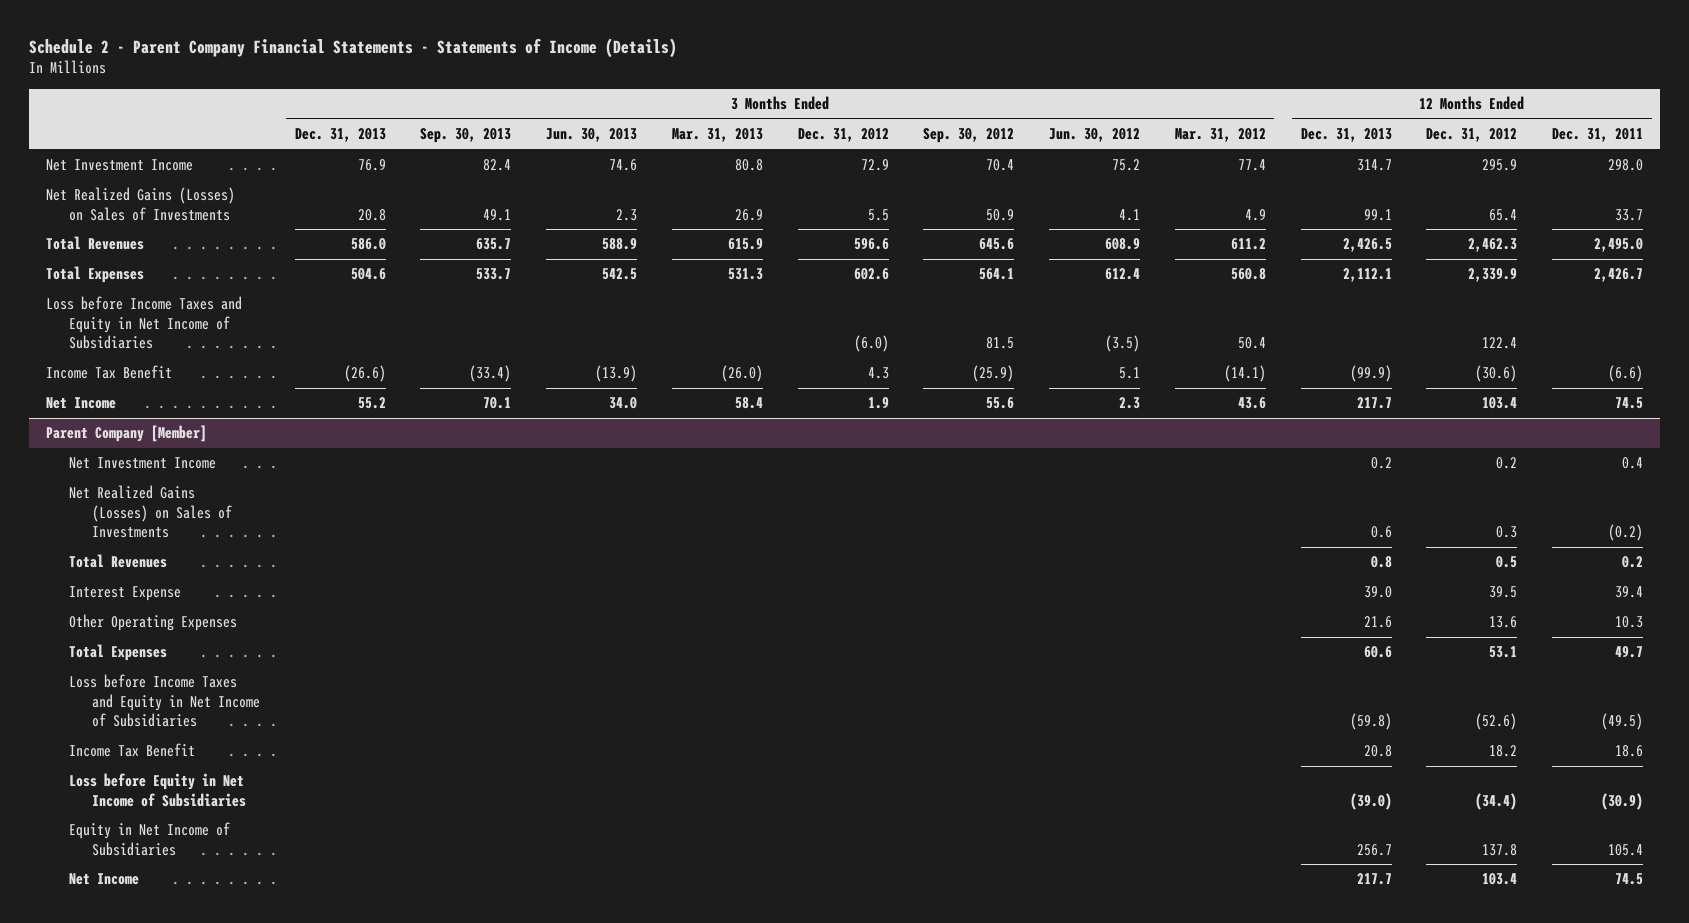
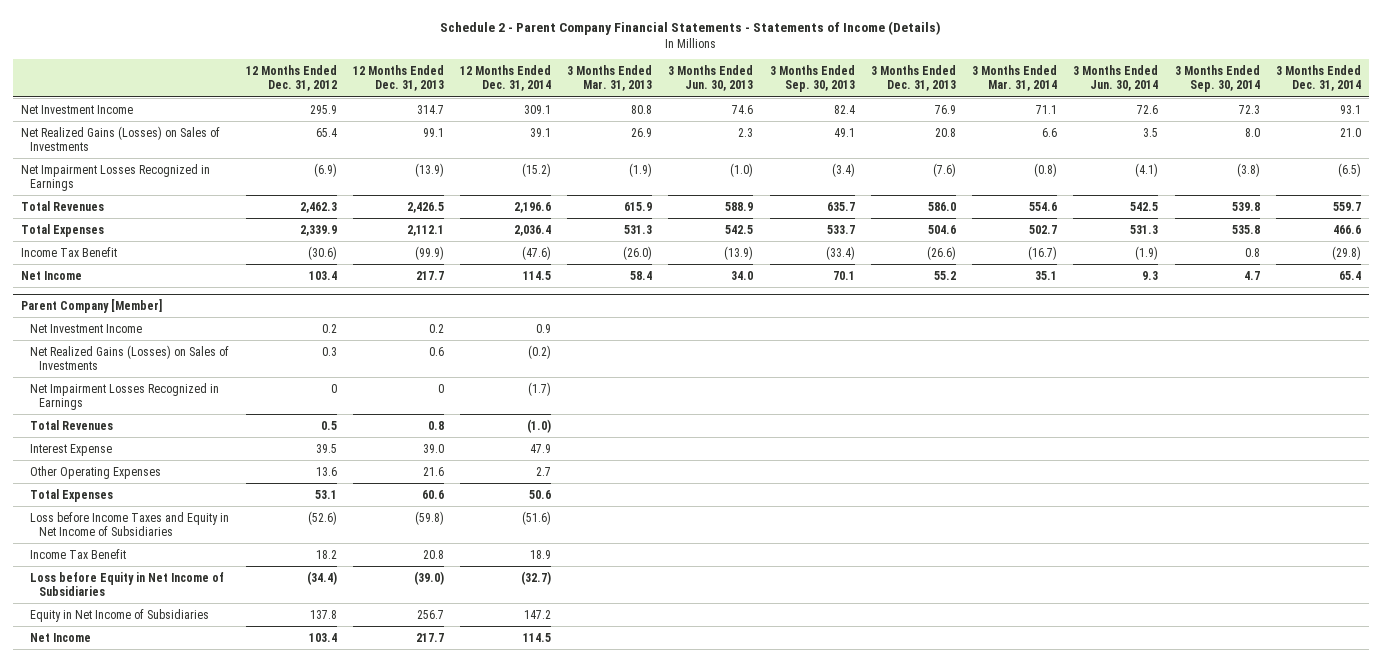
- | 3 Months Ended Dec. 31, 2013 | 3 Months Ended Sep. 30, 2013 | 3 Months Ended Jun. 30, 2013 | 3 Months Ended Mar. 31, 2013 | 3 Months Ended Dec. 31, 2012 | 3 Months Ended Sep. 30, 2012 | 3 Months Ended Jun. 30, 2012 | 3 Months Ended Mar. 31, 2012 | 12 Months Ended Dec. 31, 2013 | 12 Months Ended Dec. 31, 2012 | 12 Months Ended Dec. 31, 2011
+ | 12 Months Ended Dec. 31, 2012 | 12 Months Ended Dec. 31, 2013 | 12 Months Ended Dec. 31, 2014 | 3 Months Ended Mar. 31, 2013 | 3 Months Ended Jun. 30, 2013 | 3 Months Ended Sep. 30, 2013 | 3 Months Ended Dec. 31, 2013 | 3 Months Ended Mar. 31, 2014 | 3 Months Ended Jun. 30, 2014 | 3 Months Ended Sep. 30, 2014 | 3 Months Ended Dec. 31, 2014
+ Net Impairment Losses Recognized in Earnings | (6.9) | (13.9) | (15.2) | (1.9) | (1.0) | (3.4) | (7.6) | (0.8) | (4.1) | (3.8) | (6.5)
- Loss before Income Taxes and Equity in Net Income of Subsidiaries | | | | | (6.0) | 81.5 | (3.5) | 50.4 | | 122.4 |
@ Parent Company [Member]
+ Net Impairment Losses Recognized in Earnings | 0 | 0 | (1.7) | | | | | | | |

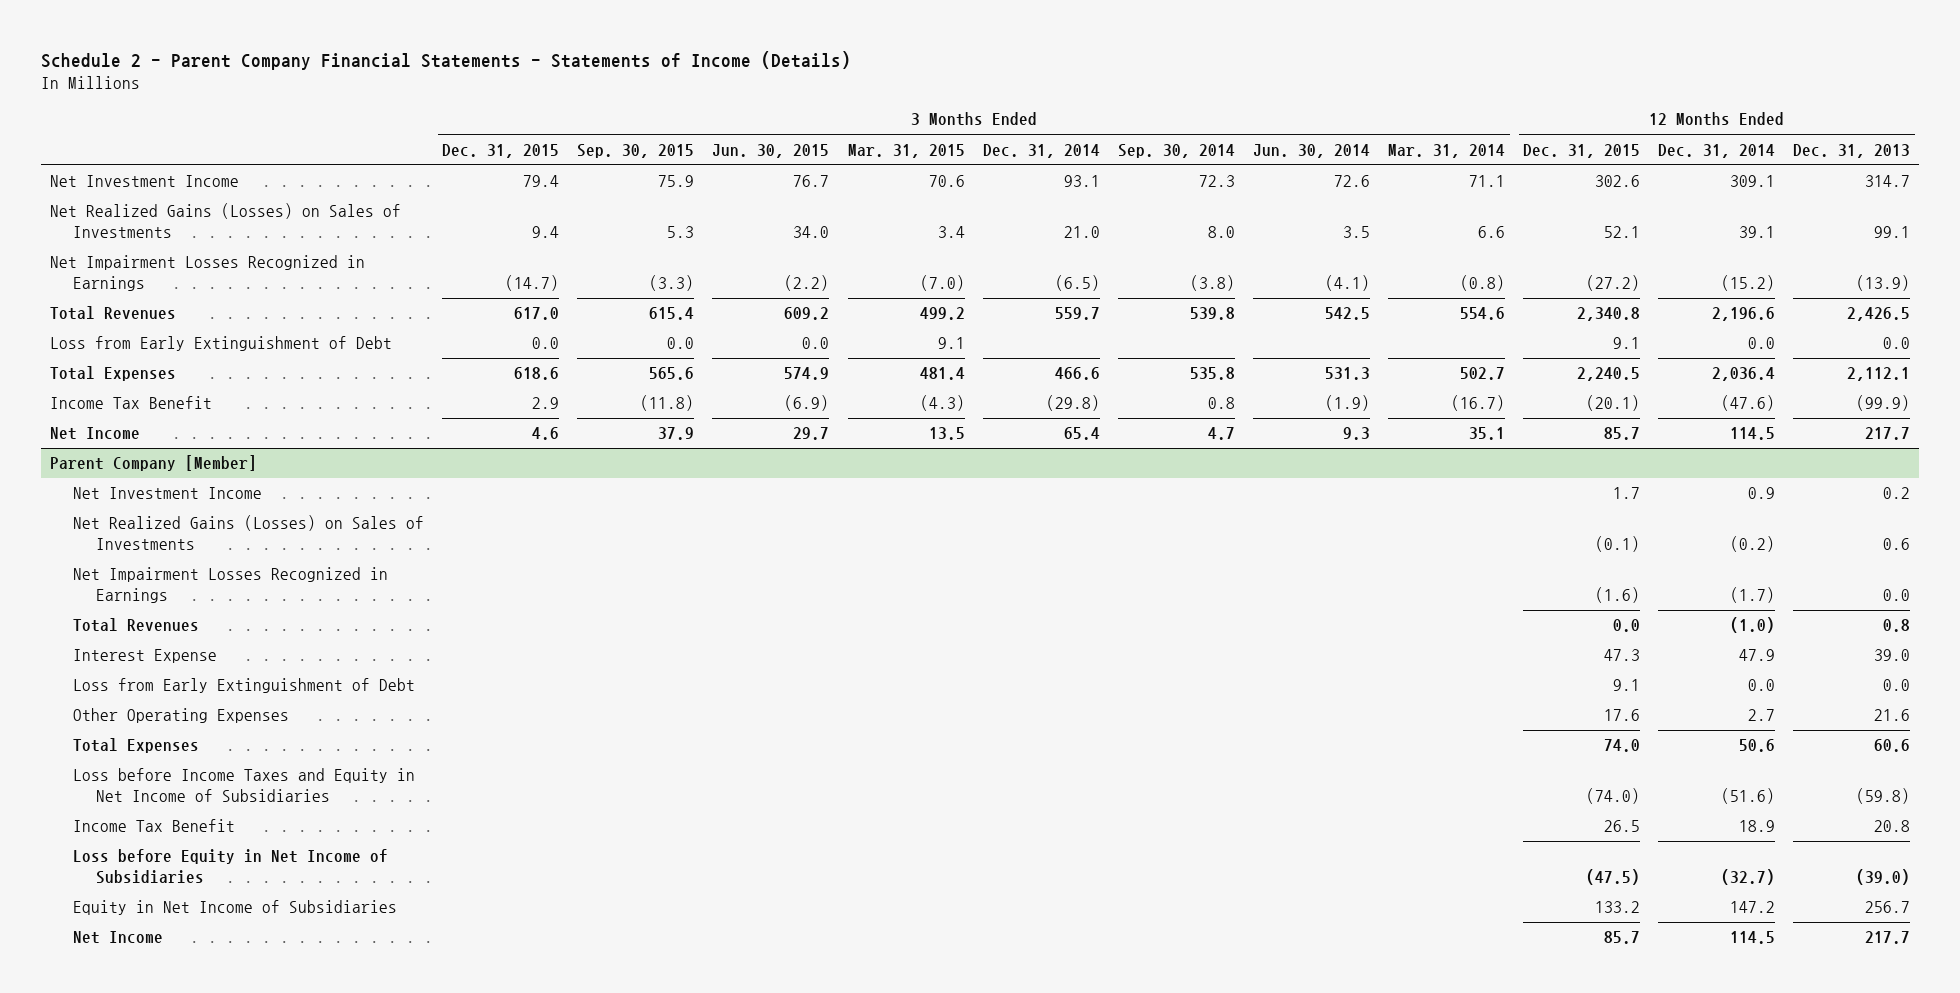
- | 12 Months Ended Dec. 31, 2012 | 12 Months Ended Dec. 31, 2013 | 12 Months Ended Dec. 31, 2014 | 3 Months Ended Mar. 31, 2013 | 3 Months Ended Jun. 30, 2013 | 3 Months Ended Sep. 30, 2013 | 3 Months Ended Dec. 31, 2013 | 3 Months Ended Mar. 31, 2014 | 3 Months Ended Jun. 30, 2014 | 3 Months Ended Sep. 30, 2014 | 3 Months Ended Dec. 31, 2014
+ | 3 Months Ended Dec. 31, 2015 | 3 Months Ended Sep. 30, 2015 | 3 Months Ended Jun. 30, 2015 | 3 Months Ended Mar. 31, 2015 | 3 Months Ended Dec. 31, 2014 | 3 Months Ended Sep. 30, 2014 | 3 Months Ended Jun. 30, 2014 | 3 Months Ended Mar. 31, 2014 | 12 Months Ended Dec. 31, 2015 | 12 Months Ended Dec. 31, 2014 | 12 Months Ended Dec. 31, 2013
+ Loss from Early Extinguishment of Debt | 0.0 | 0.0 | 0.0 | 9.1 | | | | | 9.1 | 0.0 | 0.0
@ Parent Company [Member]
- Net Impairment Losses Recognized in Earnings | 0 | 0 | (1.7) | | | | | | | |
+ Net Impairment Losses Recognized in Earnings | | | | | | | | | (1.6) | (1.7) | 0.0
+ Loss from Early Extinguishment of Debt | | | | | | | | | 9.1 | 0.0 | 0.0

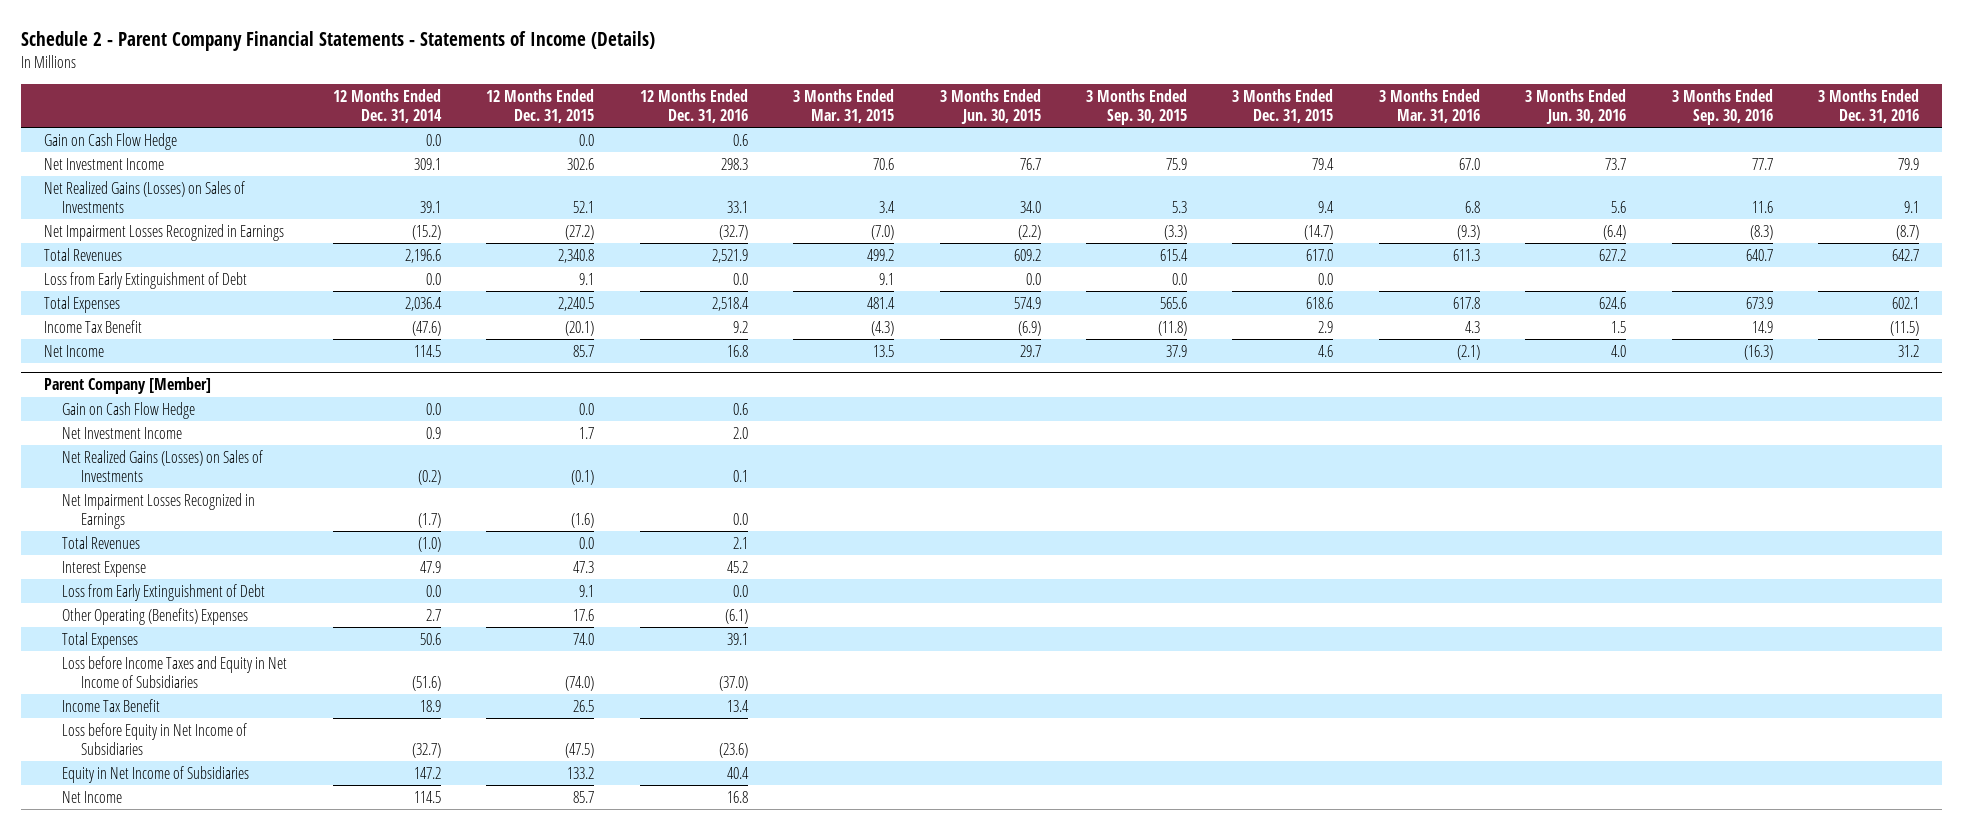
- | 3 Months Ended Dec. 31, 2015 | 3 Months Ended Sep. 30, 2015 | 3 Months Ended Jun. 30, 2015 | 3 Months Ended Mar. 31, 2015 | 3 Months Ended Dec. 31, 2014 | 3 Months Ended Sep. 30, 2014 | 3 Months Ended Jun. 30, 2014 | 3 Months Ended Mar. 31, 2014 | 12 Months Ended Dec. 31, 2015 | 12 Months Ended Dec. 31, 2014 | 12 Months Ended Dec. 31, 2013
+ | 12 Months Ended Dec. 31, 2014 | 12 Months Ended Dec. 31, 2015 | 12 Months Ended Dec. 31, 2016 | 3 Months Ended Mar. 31, 2015 | 3 Months Ended Jun. 30, 2015 | 3 Months Ended Sep. 30, 2015 | 3 Months Ended Dec. 31, 2015 | 3 Months Ended Mar. 31, 2016 | 3 Months Ended Jun. 30, 2016 | 3 Months Ended Sep. 30, 2016 | 3 Months Ended Dec. 31, 2016
+ Gain on Cash Flow Hedge | 0.0 | 0.0 | 0.6 | | | | | | | |
@ Parent Company [Member]
+ Gain on Cash Flow Hedge | 0.0 | 0.0 | 0.6 | | | | | | | |
- Other Operating Expenses | | | | | | | | | 17.6 | 2.7 | 21.6
+ Other Operating (Benefits) Expenses | 2.7 | 17.6 | (6.1) | | | | | | | |

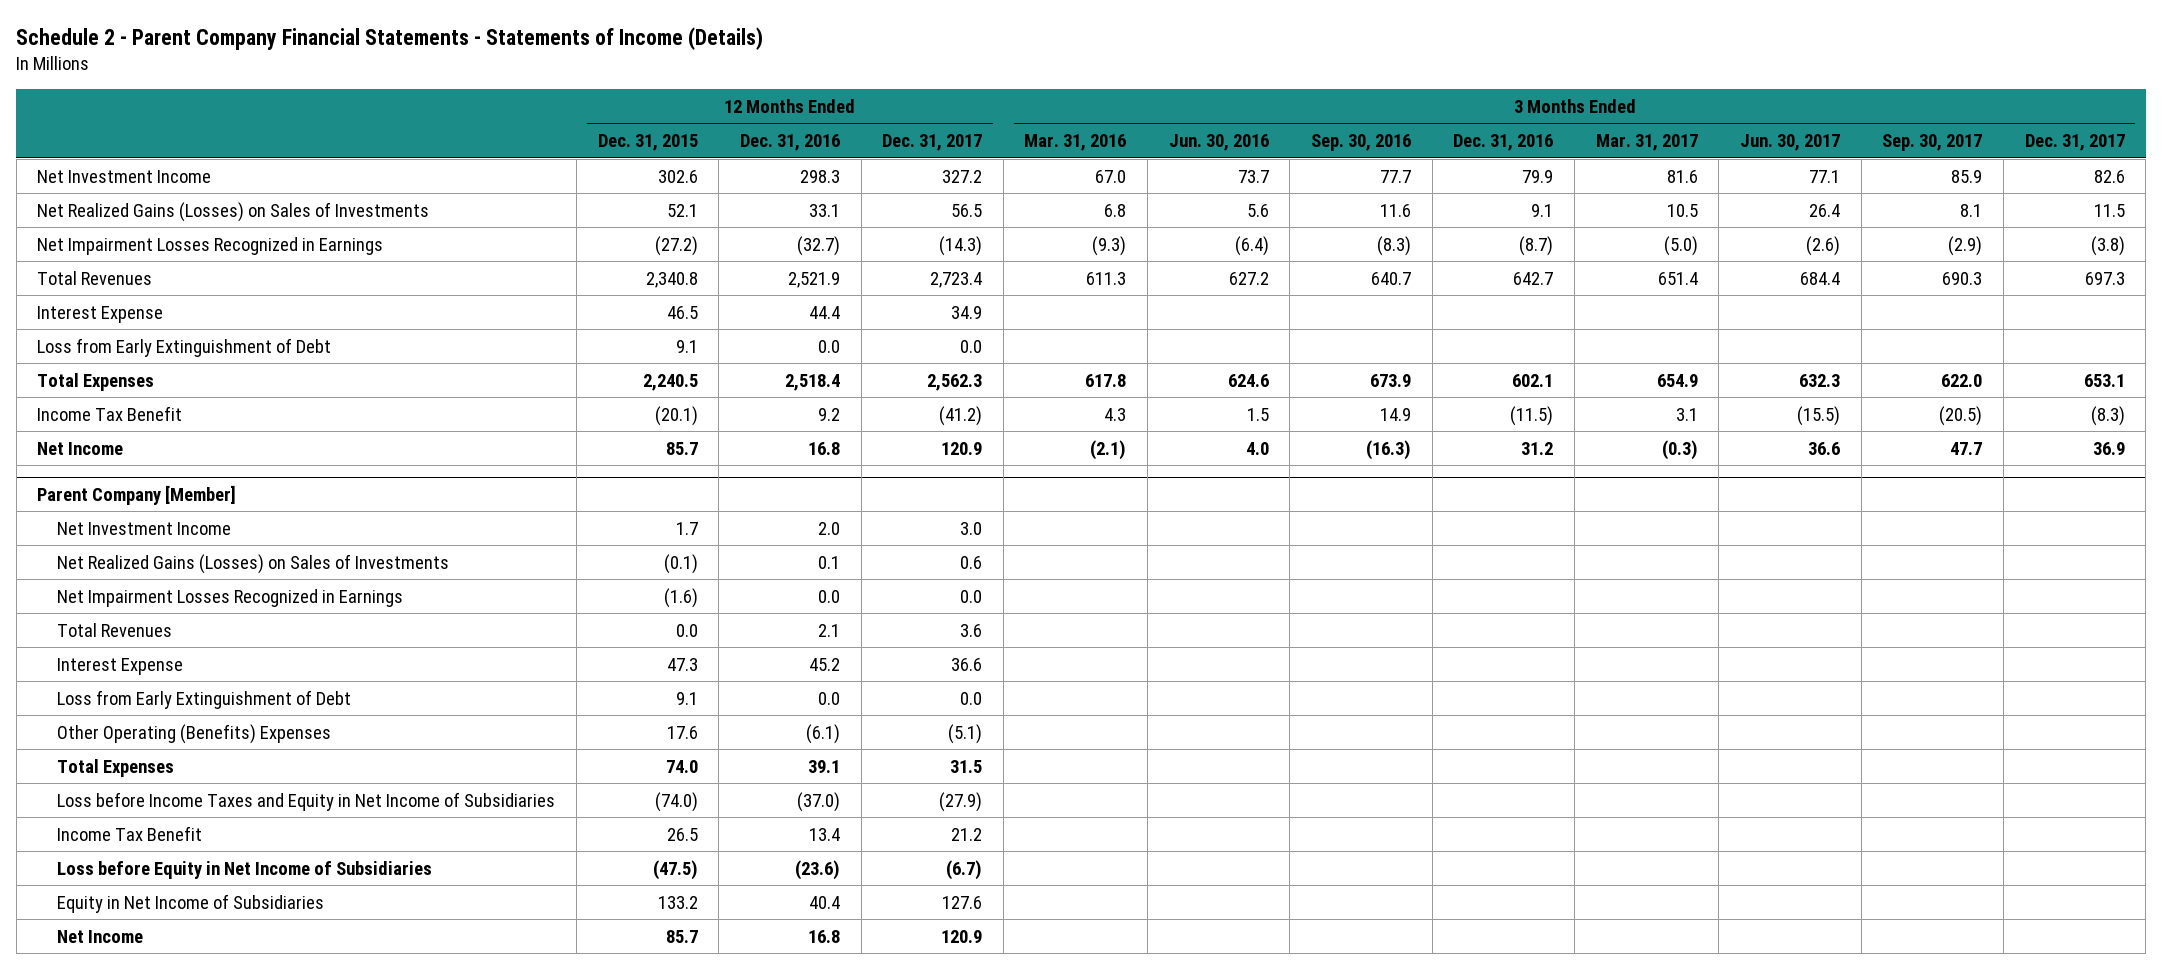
- | 12 Months Ended Dec. 31, 2014 | 12 Months Ended Dec. 31, 2015 | 12 Months Ended Dec. 31, 2016 | 3 Months Ended Mar. 31, 2015 | 3 Months Ended Jun. 30, 2015 | 3 Months Ended Sep. 30, 2015 | 3 Months Ended Dec. 31, 2015 | 3 Months Ended Mar. 31, 2016 | 3 Months Ended Jun. 30, 2016 | 3 Months Ended Sep. 30, 2016 | 3 Months Ended Dec. 31, 2016
+ | 12 Months Ended Dec. 31, 2015 | 12 Months Ended Dec. 31, 2016 | 12 Months Ended Dec. 31, 2017 | 3 Months Ended Mar. 31, 2016 | 3 Months Ended Jun. 30, 2016 | 3 Months Ended Sep. 30, 2016 | 3 Months Ended Dec. 31, 2016 | 3 Months Ended Mar. 31, 2017 | 3 Months Ended Jun. 30, 2017 | 3 Months Ended Sep. 30, 2017 | 3 Months Ended Dec. 31, 2017
- Gain on Cash Flow Hedge | 0.0 | 0.0 | 0.6 | | | | | | | |
+ Interest Expense | 46.5 | 44.4 | 34.9 | | | | | | | |
@ Parent Company [Member]
- Gain on Cash Flow Hedge | 0.0 | 0.0 | 0.6 | | | | | | | |

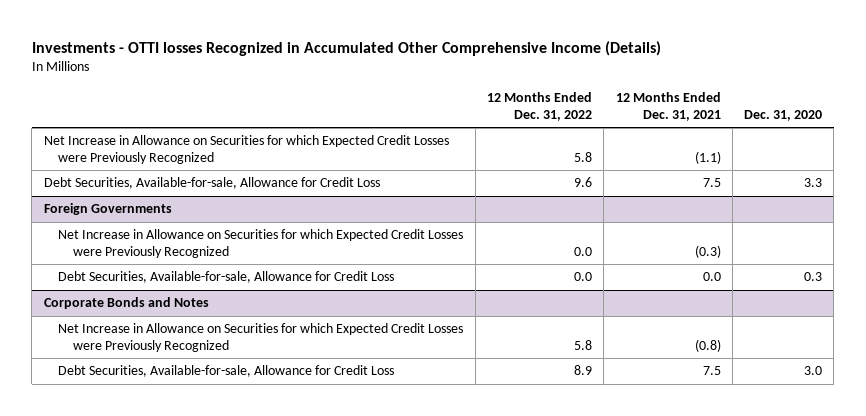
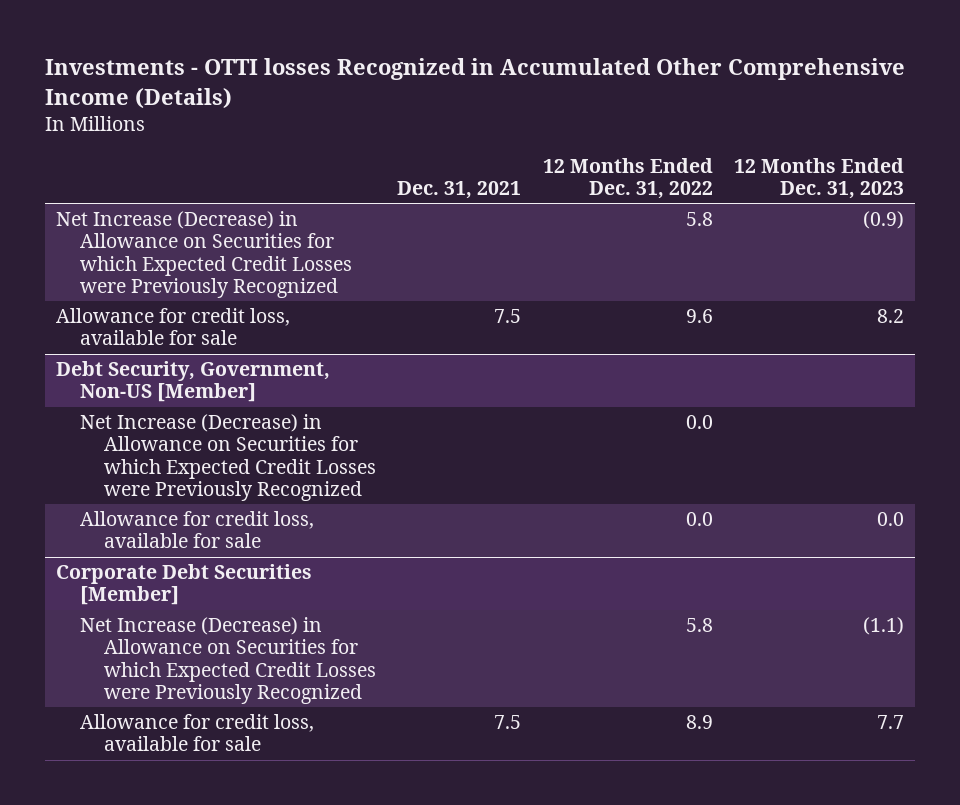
- | 12 Months Ended Dec. 31, 2022 | 12 Months Ended Dec. 31, 2021 | Dec. 31, 2020
+ | Dec. 31, 2021 | 12 Months Ended Dec. 31, 2022 | 12 Months Ended Dec. 31, 2023
- Net Increase in Allowance on Securities for which Expected Credit Losses were Previously Recognized | 5.8 | (1.1) |
- Debt Securities, Available-for-sale, Allowance for Credit Loss | 9.6 | 7.5 | 3.3
- Foreign Governments
- Net Increase in Allowance on Securities for which Expected Credit Losses were Previously Recognized | 0.0 | (0.3) |
- Debt Securities, Available-for-sale, Allowance for Credit Loss | 0.0 | 0.0 | 0.3
- Corporate Bonds and Notes
- Net Increase in Allowance on Securities for which Expected Credit Losses were Previously Recognized | 5.8 | (0.8) |
- Debt Securities, Available-for-sale, Allowance for Credit Loss | 8.9 | 7.5 | 3.0
+ Net Increase (Decrease) in Allowance on Securities for which Expected Credit Losses were Previously Recognized | | 5.8 | (0.9)
+ Allowance for credit loss, available for sale | 7.5 | 9.6 | 8.2
+ Debt Security, Government, Non-US [Member]
+ Net Increase (Decrease) in Allowance on Securities for which Expected Credit Losses were Previously Recognized | | 0.0 |
+ Allowance for credit loss, available for sale | | 0.0 | 0.0
+ Corporate Debt Securities [Member]
+ Net Increase (Decrease) in Allowance on Securities for which Expected Credit Losses were Previously Recognized | | 5.8 | (1.1)
+ Allowance for credit loss, available for sale | 7.5 | 8.9 | 7.7

